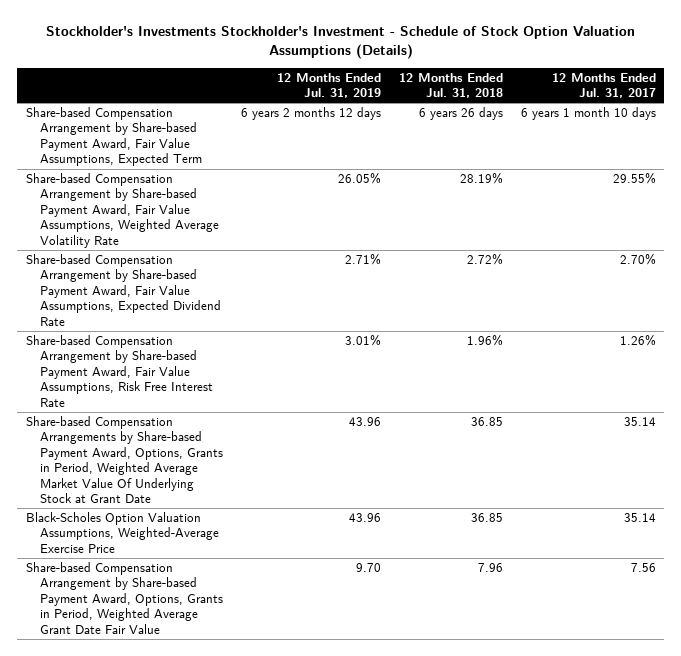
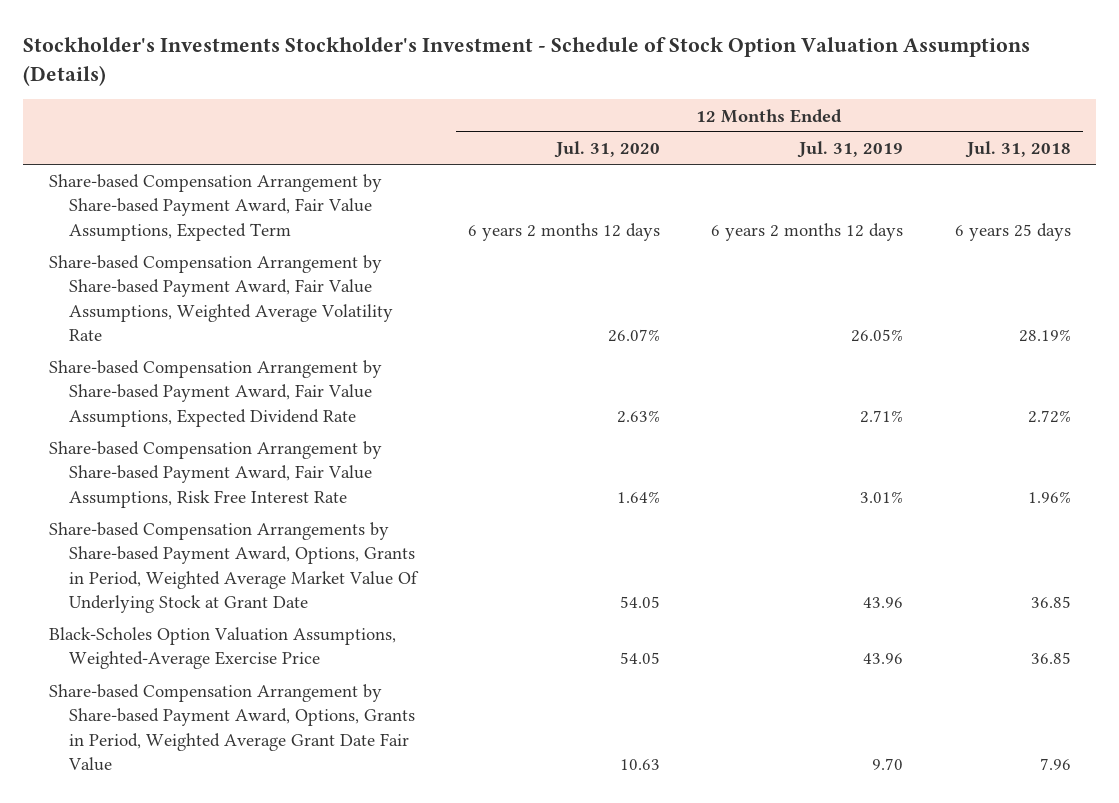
- | 12 Months Ended Jul. 31, 2019 | 12 Months Ended Jul. 31, 2018 | 12 Months Ended Jul. 31, 2017
+ | 12 Months Ended Jul. 31, 2020 | 12 Months Ended Jul. 31, 2019 | 12 Months Ended Jul. 31, 2018
- Share-based Compensation Arrangement by Share-based Payment Award, Fair Value Assumptions, Expected Term | 6 years 2 months 12 days | 6 years 26 days | 6 years 1 month 10 days
+ Share-based Compensation Arrangement by Share-based Payment Award, Fair Value Assumptions, Expected Term | 6 years 2 months 12 days | 6 years 2 months 12 days | 6 years 25 days

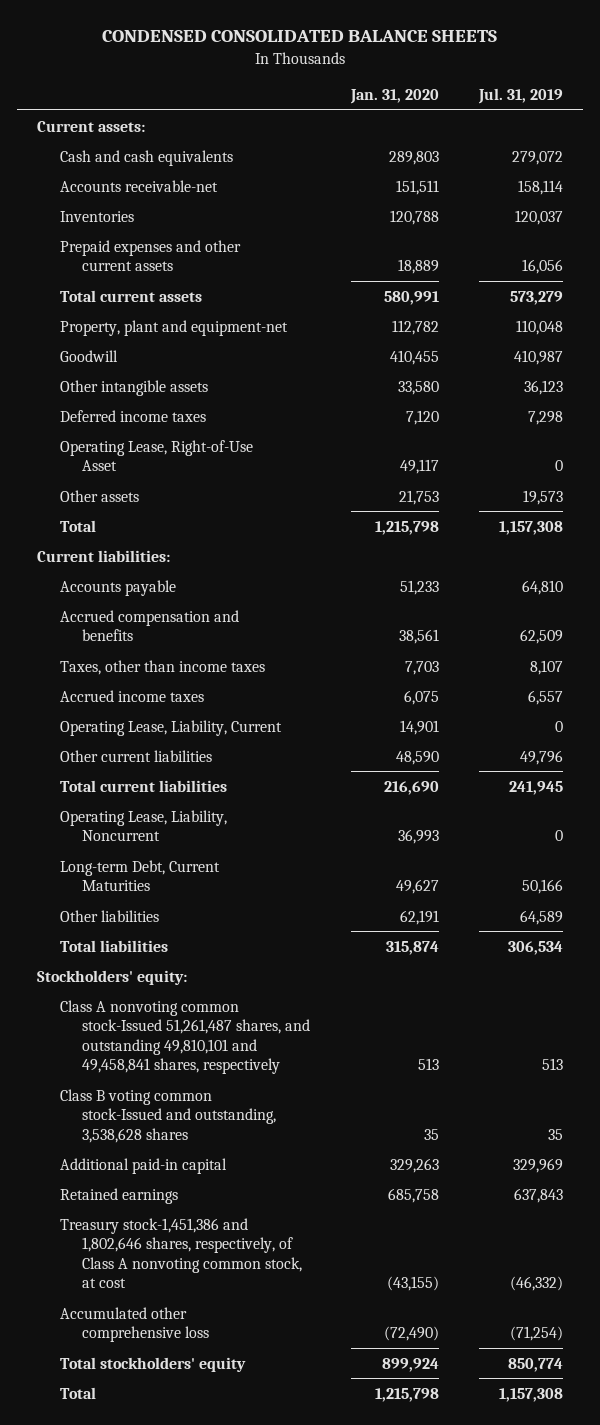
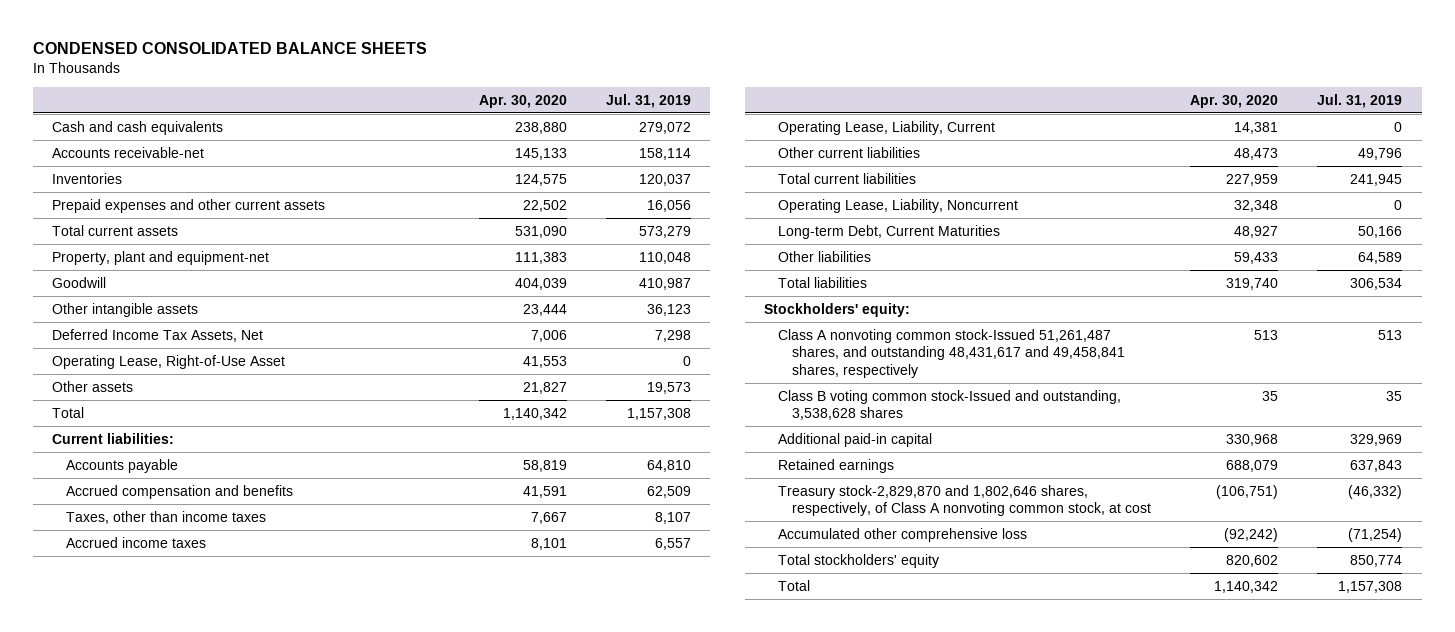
- | Jan. 31, 2020 | Jul. 31, 2019
+ | Apr. 30, 2020 | Jul. 31, 2019
- Current assets:
- Deferred income taxes | 7,120 | 7,298
+ Deferred Income Tax Assets, Net | 7,006 | 7,298
- Class A nonvoting common stock-Issued 51,261,487 shares, and outstanding 49,810,101 and 49,458,841 shares, respectively | 513 | 513
+ Class A nonvoting common stock-Issued 51,261,487 shares, and outstanding 48,431,617 and 49,458,841 shares, respectively | 513 | 513
- Treasury stock-1,451,386 and 1,802,646 shares, respectively, of Class A nonvoting common stock, at cost | (43,155) | (46,332)
+ Treasury stock-2,829,870 and 1,802,646 shares, respectively, of Class A nonvoting common stock, at cost | (106,751) | (46,332)

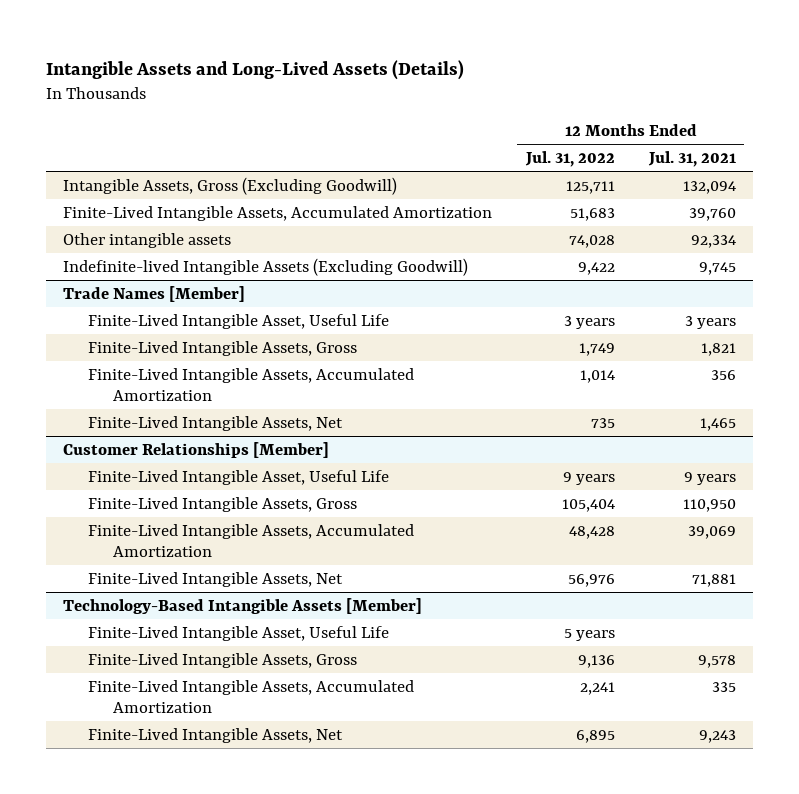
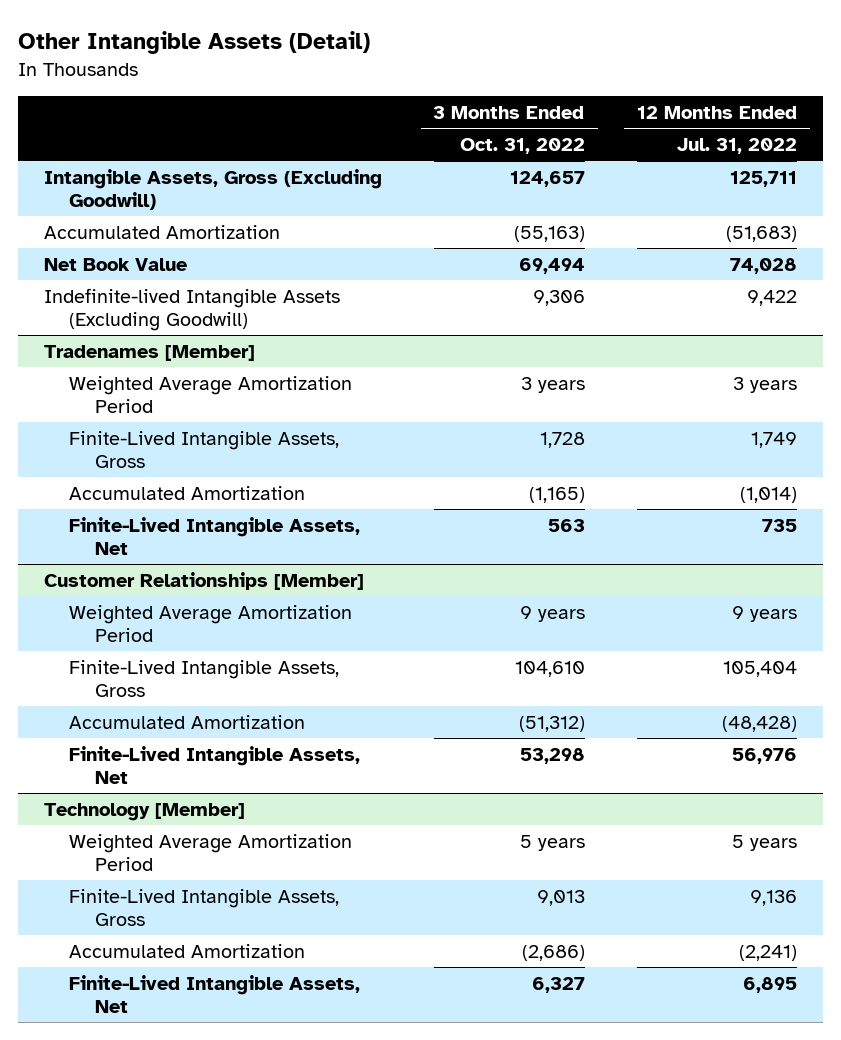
- Intangible Assets and Long-Lived Assets (Details)
+ Other Intangible Assets (Detail)
- | 12 Months Ended Jul. 31, 2022 | 12 Months Ended Jul. 31, 2021
+ | 3 Months Ended Oct. 31, 2022 | 12 Months Ended Jul. 31, 2022
- Finite-Lived Intangible Assets, Accumulated Amortization | 51,683 | 39,760
- Other intangible assets | 74,028 | 92,334
+ Accumulated Amortization | (55,163) | (51,683)
+ Net Book Value | 69,494 | 74,028
- Trade Names [Member]
- Finite-Lived Intangible Asset, Useful Life | 3 years | 3 years
+ Tradenames [Member]
+ Weighted Average Amortization Period | 3 years | 3 years
- Finite-Lived Intangible Assets, Accumulated Amortization | 1,014 | 356
+ Accumulated Amortization | (1,165) | (1,014)
@ Customer Relationships [Member]
- Finite-Lived Intangible Asset, Useful Life | 9 years | 9 years
+ Weighted Average Amortization Period | 9 years | 9 years
- Finite-Lived Intangible Assets, Accumulated Amortization | 48,428 | 39,069
+ Accumulated Amortization | (51,312) | (48,428)
- Technology-Based Intangible Assets [Member]
- Finite-Lived Intangible Asset, Useful Life | 5 years |
+ Technology [Member]
+ Weighted Average Amortization Period | 5 years | 5 years
- Finite-Lived Intangible Assets, Accumulated Amortization | 2,241 | 335
+ Accumulated Amortization | (2,686) | (2,241)

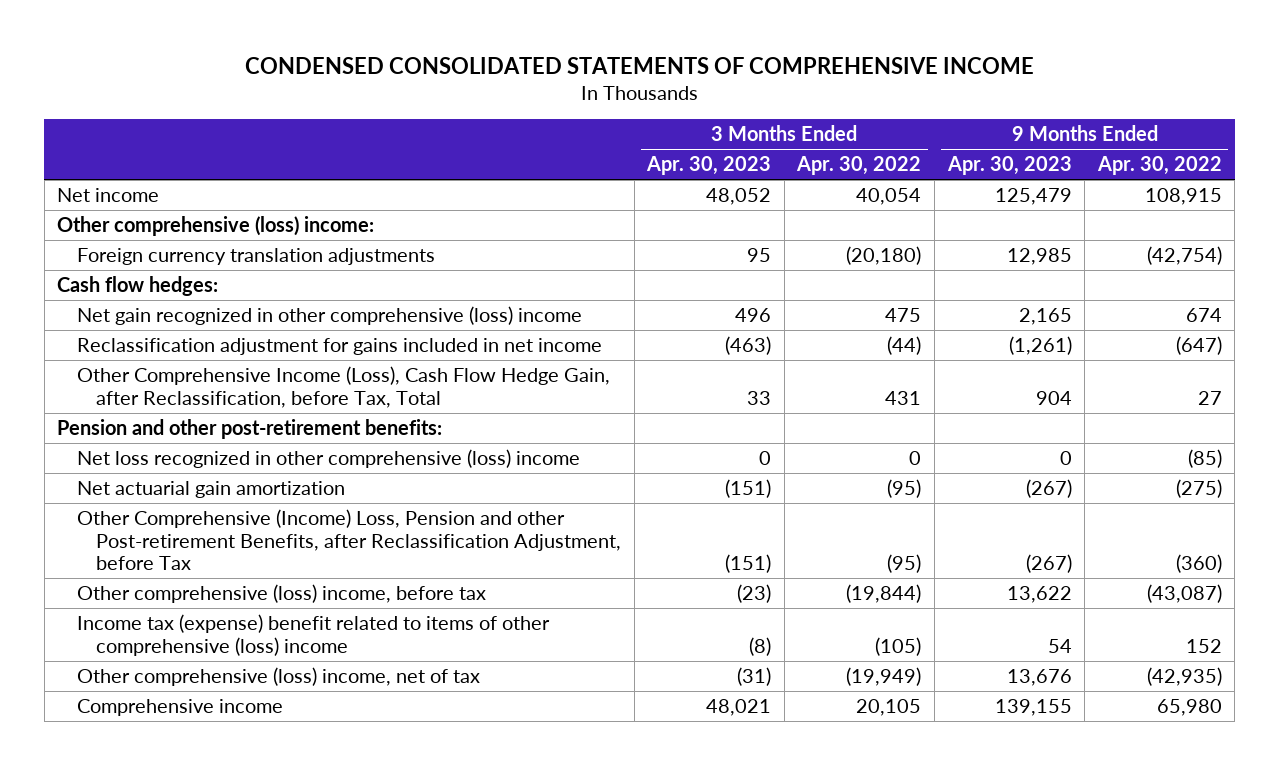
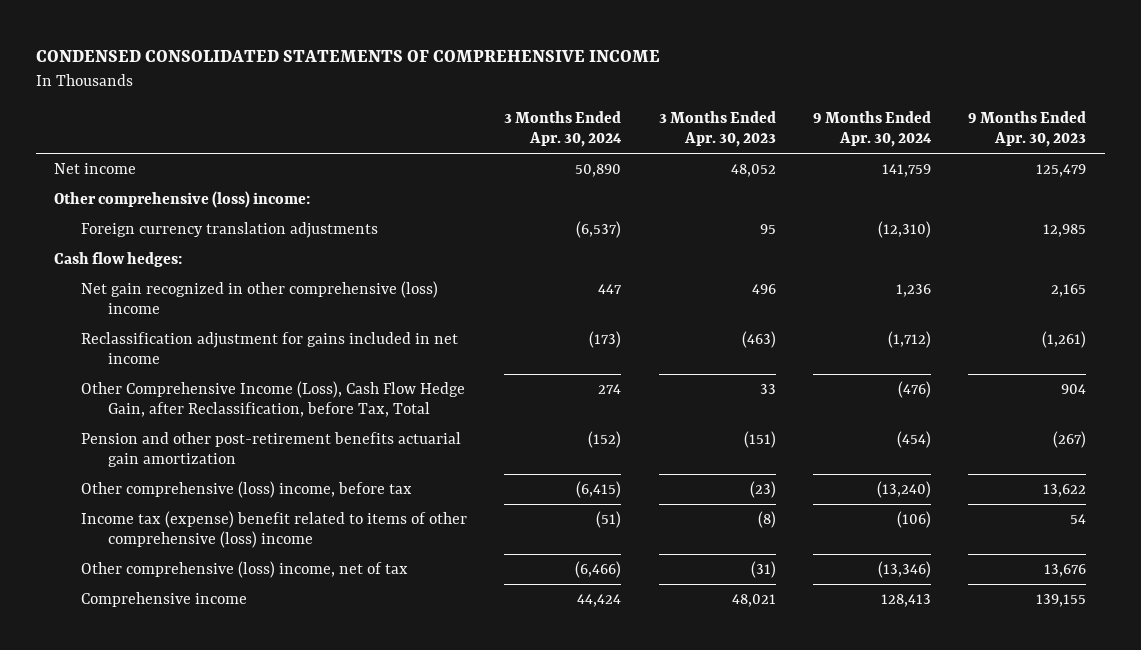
- | 3 Months Ended Apr. 30, 2023 | 3 Months Ended Apr. 30, 2022 | 9 Months Ended Apr. 30, 2023 | 9 Months Ended Apr. 30, 2022
+ | 3 Months Ended Apr. 30, 2024 | 3 Months Ended Apr. 30, 2023 | 9 Months Ended Apr. 30, 2024 | 9 Months Ended Apr. 30, 2023
- Pension and other post-retirement benefits:
- Net loss recognized in other comprehensive (loss) income | 0 | 0 | 0 | (85)
- Net actuarial gain amortization | (151) | (95) | (267) | (275)
- Other Comprehensive (Income) Loss, Pension and other Post-retirement Benefits, after Reclassification Adjustment, before Tax | (151) | (95) | (267) | (360)
+ Pension and other post-retirement benefits actuarial gain amortization | (152) | (151) | (454) | (267)

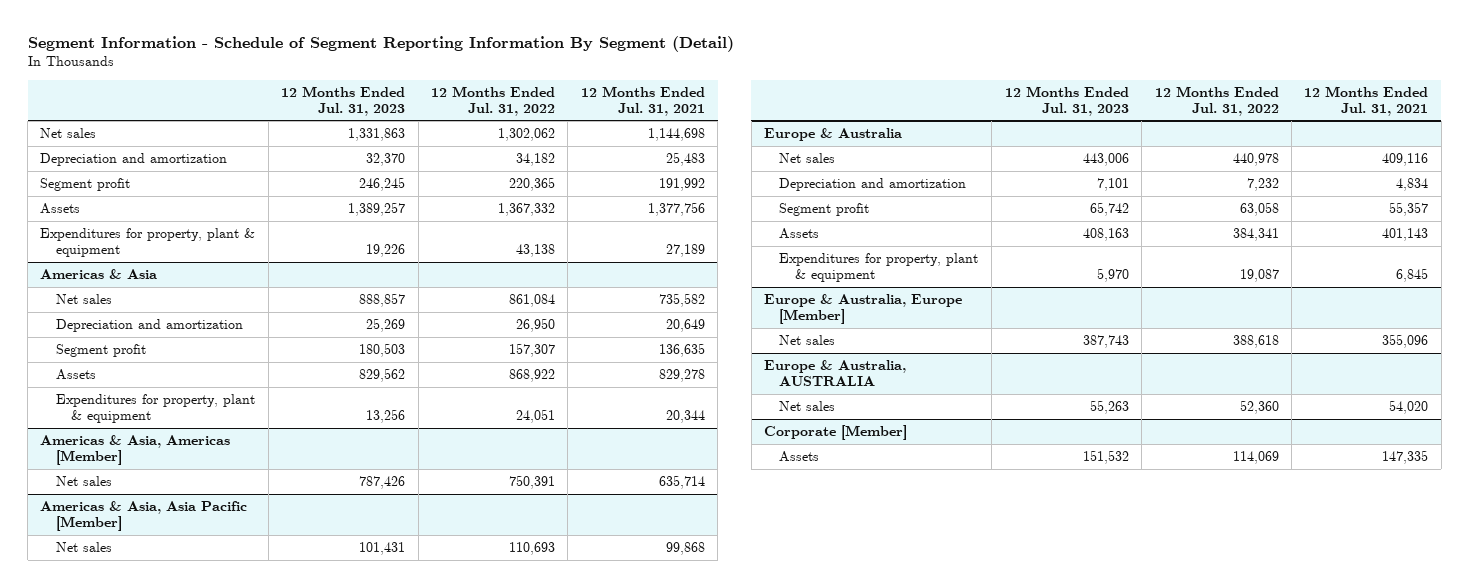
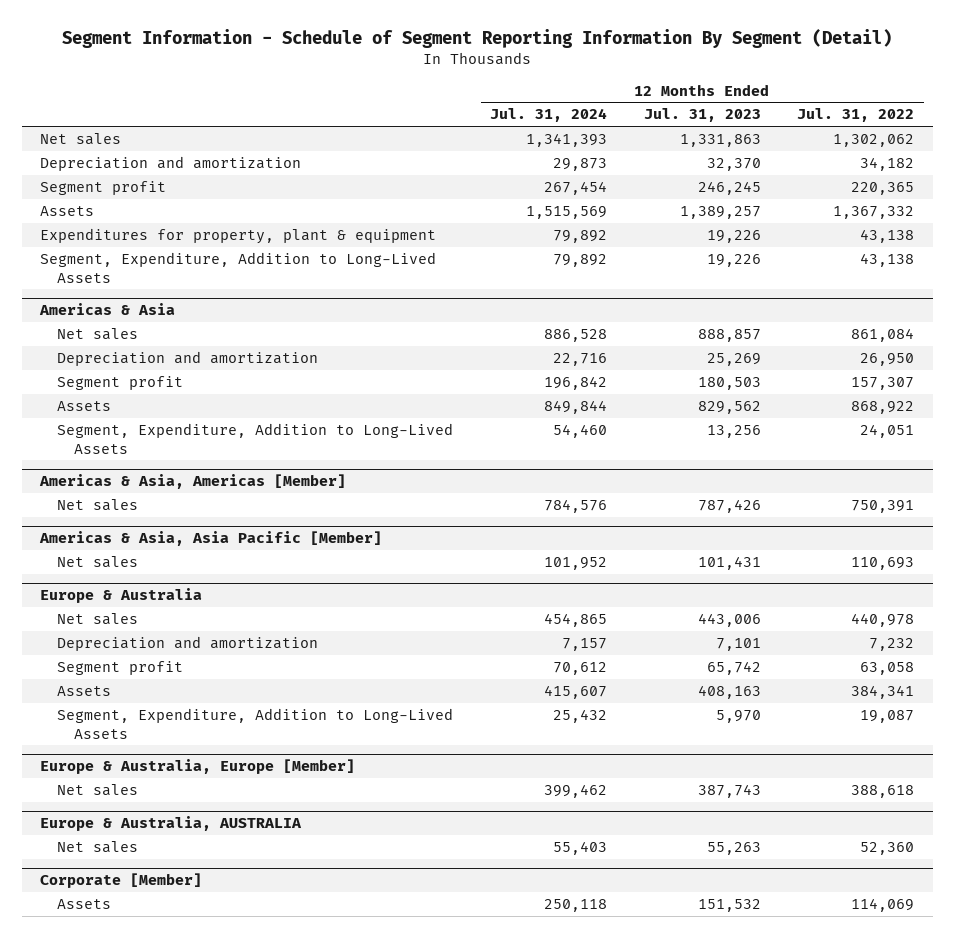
- | 12 Months Ended Jul. 31, 2023 | 12 Months Ended Jul. 31, 2022 | 12 Months Ended Jul. 31, 2021
+ | 12 Months Ended Jul. 31, 2024 | 12 Months Ended Jul. 31, 2023 | 12 Months Ended Jul. 31, 2022
+ Segment, Expenditure, Addition to Long-Lived Assets | 79,892 | 19,226 | 43,138
@ Americas & Asia
- Expenditures for property, plant & equipment | 13,256 | 24,051 | 20,344
+ Segment, Expenditure, Addition to Long-Lived Assets | 54,460 | 13,256 | 24,051
@ Europe & Australia
- Expenditures for property, plant & equipment | 5,970 | 19,087 | 6,845
+ Segment, Expenditure, Addition to Long-Lived Assets | 25,432 | 5,970 | 19,087

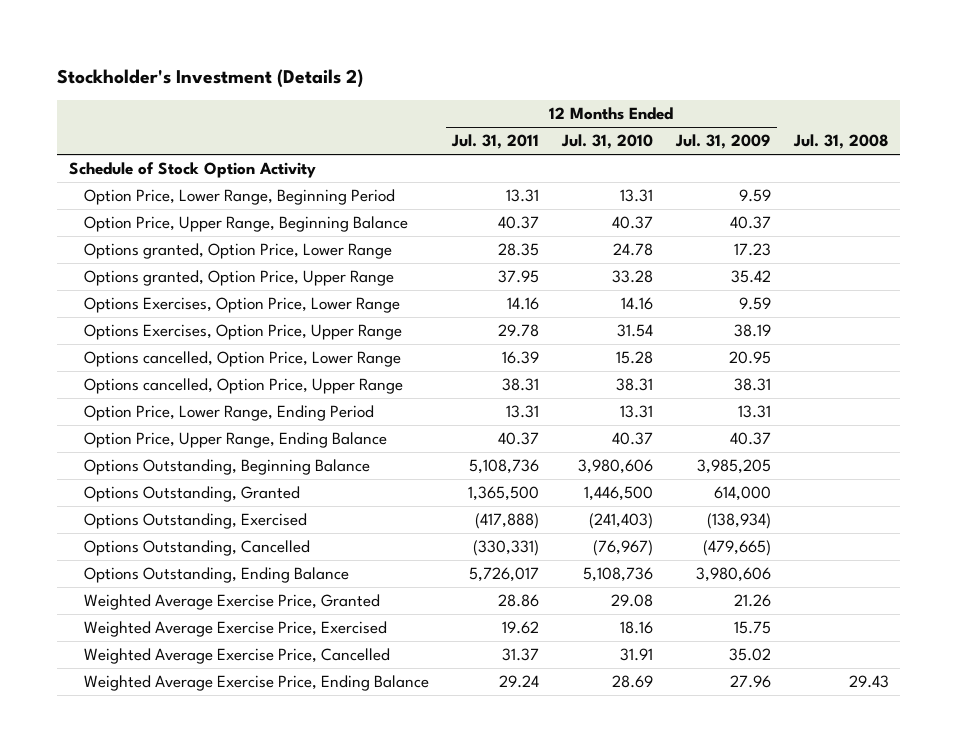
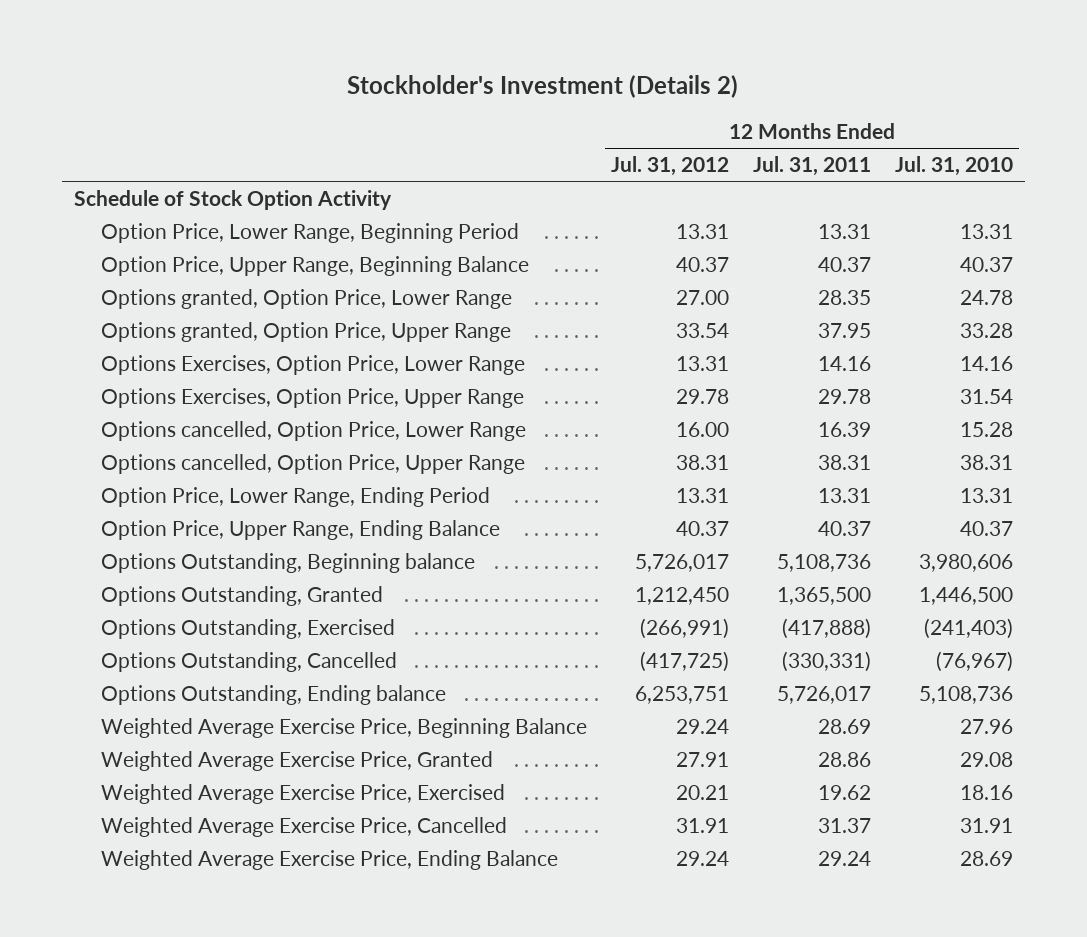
- | 12 Months Ended Jul. 31, 2011 | 12 Months Ended Jul. 31, 2010 | 12 Months Ended Jul. 31, 2009 | Jul. 31, 2008
+ | 12 Months Ended Jul. 31, 2012 | 12 Months Ended Jul. 31, 2011 | 12 Months Ended Jul. 31, 2010
- Options Outstanding, Beginning Balance | 5,108,736 | 3,980,606 | 3,985,205 |
+ Options Outstanding, Beginning balance | 5,726,017 | 5,108,736 | 3,980,606
- Options Outstanding, Ending Balance | 5,726,017 | 5,108,736 | 3,980,606 |
+ Options Outstanding, Ending balance | 6,253,751 | 5,726,017 | 5,108,736
+ Weighted Average Exercise Price, Beginning Balance | 29.24 | 28.69 | 27.96

